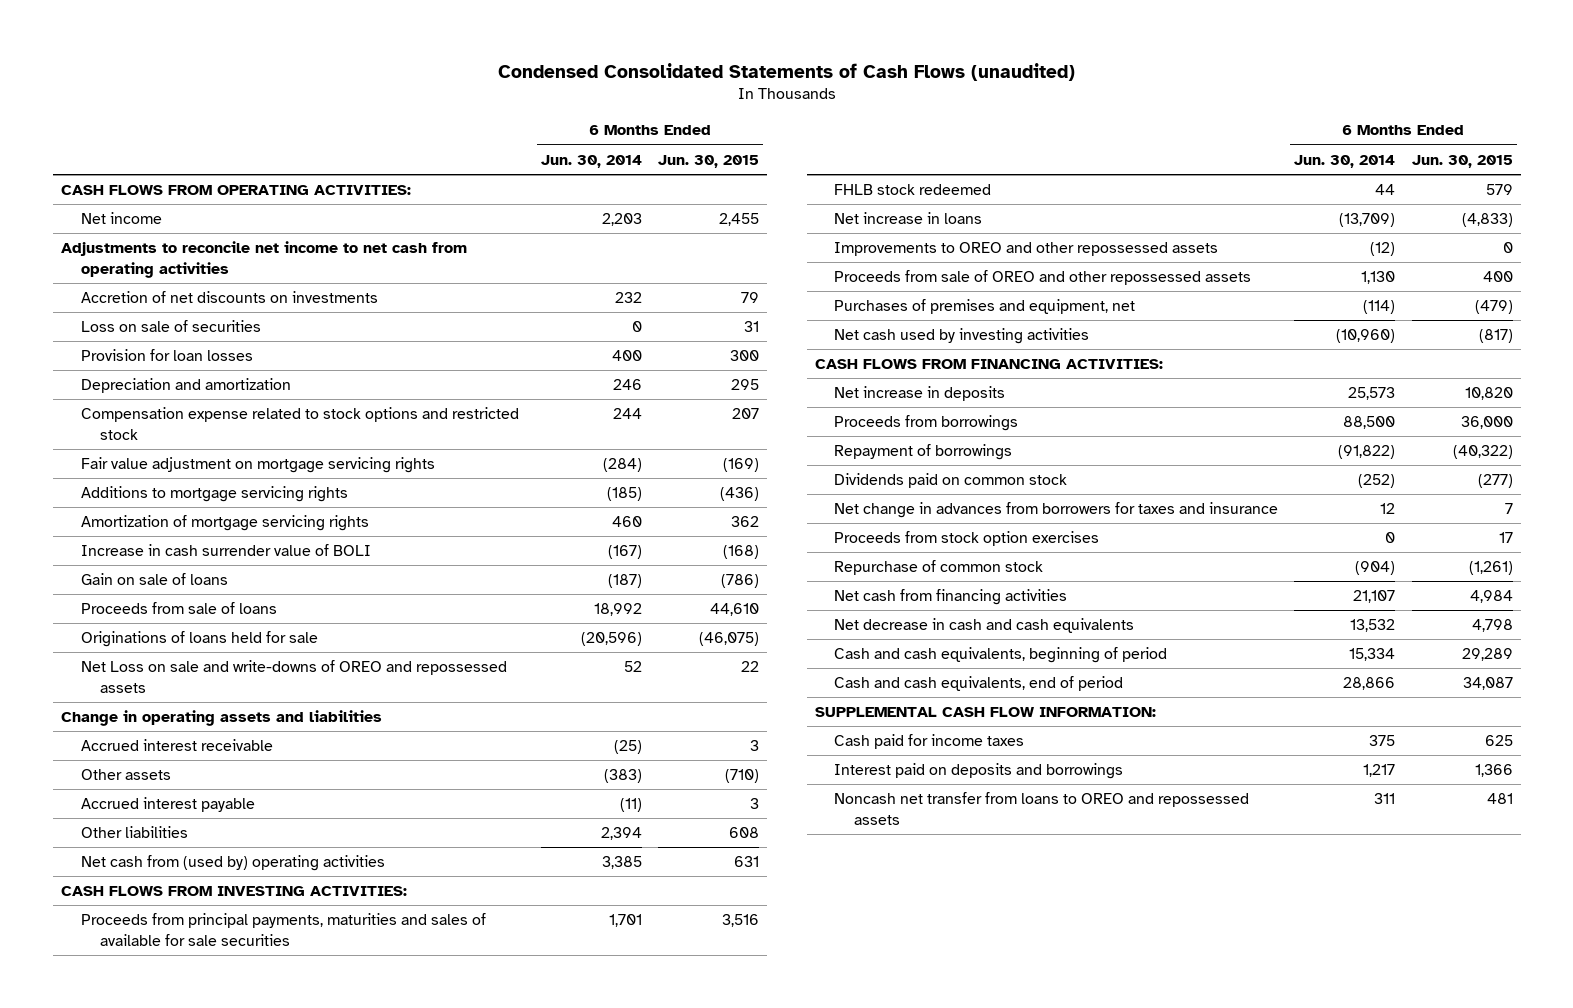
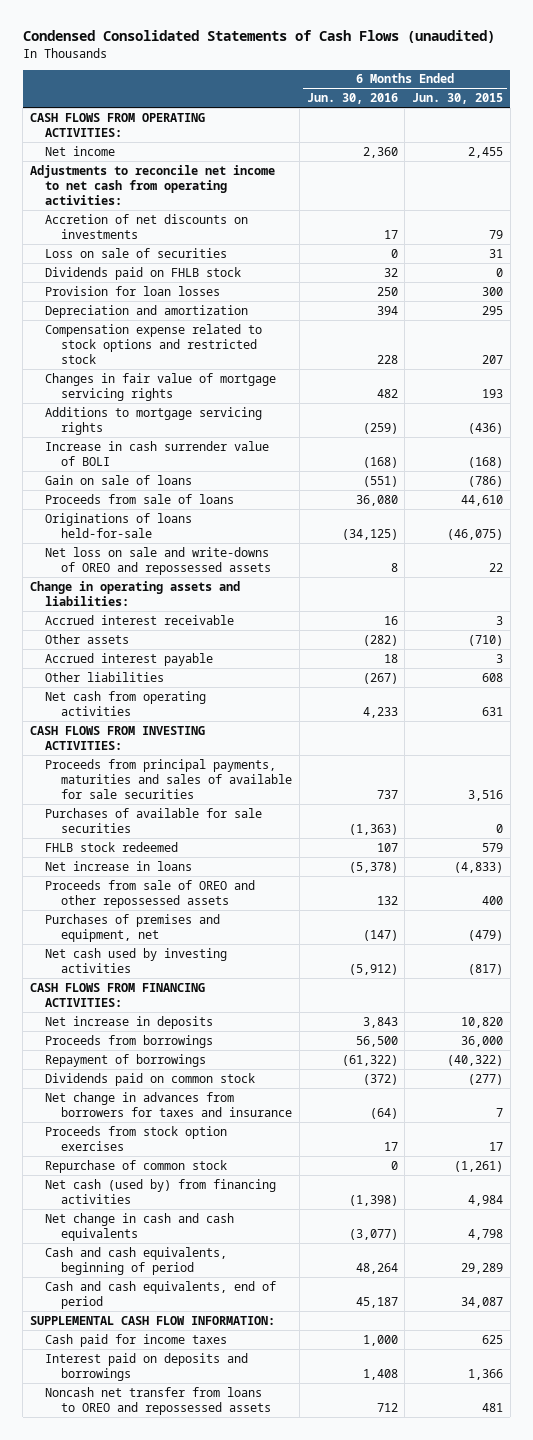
- | 6 Months Ended Jun. 30, 2014 | 6 Months Ended Jun. 30, 2015
+ | 6 Months Ended Jun. 30, 2016 | 6 Months Ended Jun. 30, 2015
- Adjustments to reconcile net income to net cash from operating activities
+ Adjustments to reconcile net income to net cash from operating activities:
+ Dividends paid on FHLB stock | 32 | 0
- Fair value adjustment on mortgage servicing rights | (284) | (169)
+ Changes in fair value of mortgage servicing rights | 482 | 193
- Amortization of mortgage servicing rights | 460 | 362
- Originations of loans held for sale | (20,596) | (46,075)
- Net Loss on sale and write-downs of OREO and repossessed assets | 52 | 22
- Change in operating assets and liabilities
+ Originations of loans held-for-sale | (34,125) | (46,075)
+ Net loss on sale and write-downs of OREO and repossessed assets | 8 | 22
+ Change in operating assets and liabilities:
- Net cash from (used by) operating activities | 3,385 | 631
+ Net cash from operating activities | 4,233 | 631
+ Purchases of available for sale securities | (1,363) | 0
- Improvements to OREO and other repossessed assets | (12) | 0
- Net cash from financing activities | 21,107 | 4,984
- Net decrease in cash and cash equivalents | 13,532 | 4,798
+ Net cash (used by) from financing activities | (1,398) | 4,984
+ Net change in cash and cash equivalents | (3,077) | 4,798

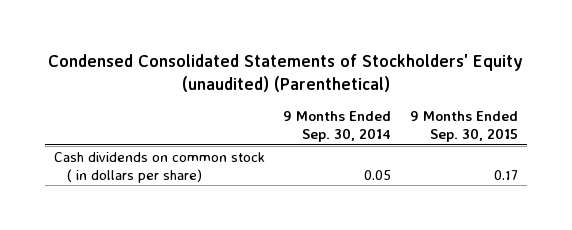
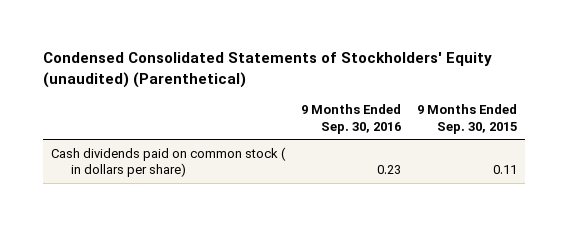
- | 9 Months Ended Sep. 30, 2014 | 9 Months Ended Sep. 30, 2015
+ | 9 Months Ended Sep. 30, 2016 | 9 Months Ended Sep. 30, 2015
- Cash dividends on common stock ( in dollars per share) | 0.05 | 0.17
+ Cash dividends paid on common stock ( in dollars per share) | 0.23 | 0.11

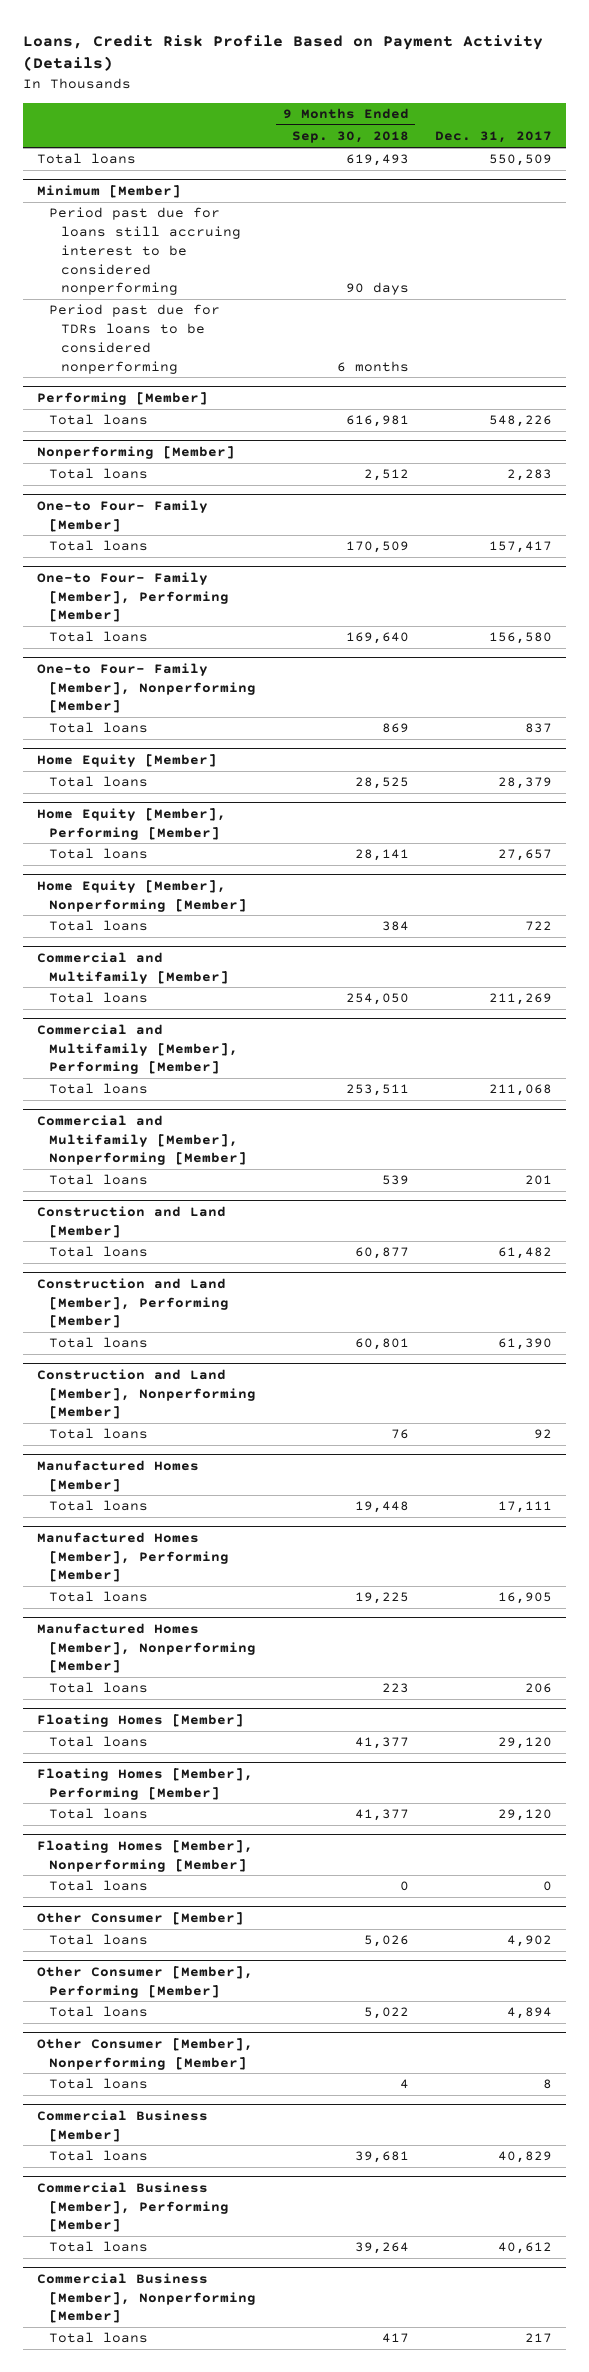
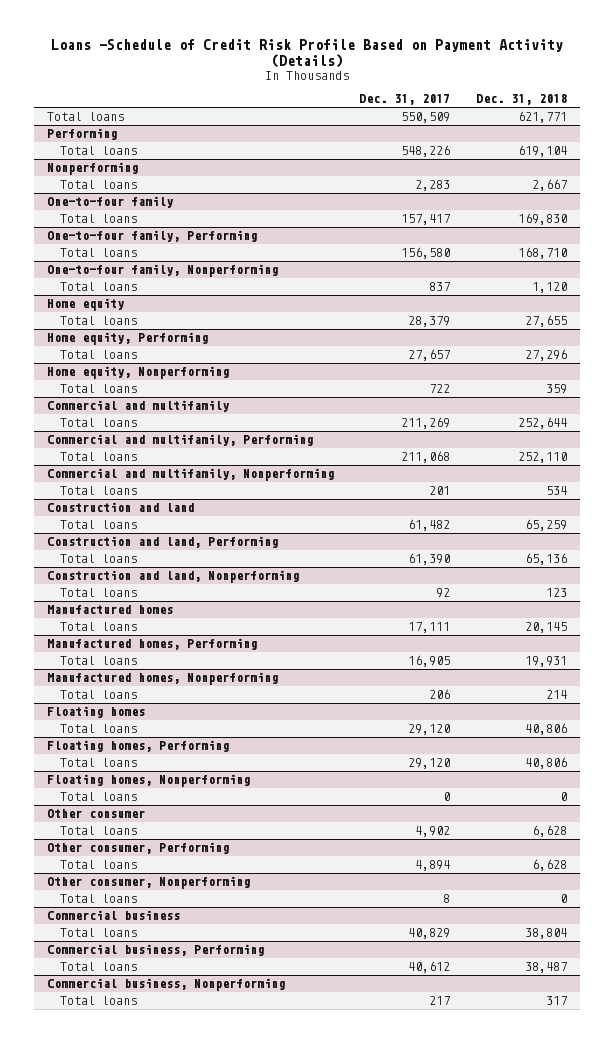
- Loans, Credit Risk Profile Based on Payment Activity (Details)
+ Loans -Schedule of Credit Risk Profile Based on Payment Activity (Details)
- | 9 Months Ended Sep. 30, 2018 | Dec. 31, 2017
+ | Dec. 31, 2017 | Dec. 31, 2018
- Minimum [Member]
- Period past due for loans still accruing interest to be considered nonperforming | 90 days |
- Period past due for TDRs loans to be considered nonperforming | 6 months |
- Performing [Member]
+ Performing
- Nonperforming [Member]
+ Nonperforming
- One-to Four- Family [Member]
+ One-to-four family
- One-to Four- Family [Member], Performing [Member]
+ One-to-four family, Performing
- One-to Four- Family [Member], Nonperforming [Member]
+ One-to-four family, Nonperforming
- Home Equity [Member]
+ Home equity
- Home Equity [Member], Performing [Member]
+ Home equity, Performing
- Home Equity [Member], Nonperforming [Member]
+ Home equity, Nonperforming
- Commercial and Multifamily [Member]
+ Commercial and multifamily
- Commercial and Multifamily [Member], Performing [Member]
+ Commercial and multifamily, Performing
- Commercial and Multifamily [Member], Nonperforming [Member]
+ Commercial and multifamily, Nonperforming
- Construction and Land [Member]
+ Construction and land
- Construction and Land [Member], Performing [Member]
+ Construction and land, Performing
- Construction and Land [Member], Nonperforming [Member]
+ Construction and land, Nonperforming
- Manufactured Homes [Member]
+ Manufactured homes
- Manufactured Homes [Member], Performing [Member]
+ Manufactured homes, Performing
- Manufactured Homes [Member], Nonperforming [Member]
+ Manufactured homes, Nonperforming
- Floating Homes [Member]
+ Floating homes
- Floating Homes [Member], Performing [Member]
+ Floating homes, Performing
- Floating Homes [Member], Nonperforming [Member]
+ Floating homes, Nonperforming
- Other Consumer [Member]
+ Other consumer
- Other Consumer [Member], Performing [Member]
+ Other consumer, Performing
- Other Consumer [Member], Nonperforming [Member]
+ Other consumer, Nonperforming
- Commercial Business [Member]
+ Commercial business
- Commercial Business [Member], Performing [Member]
+ Commercial business, Performing
- Commercial Business [Member], Nonperforming [Member]
+ Commercial business, Nonperforming

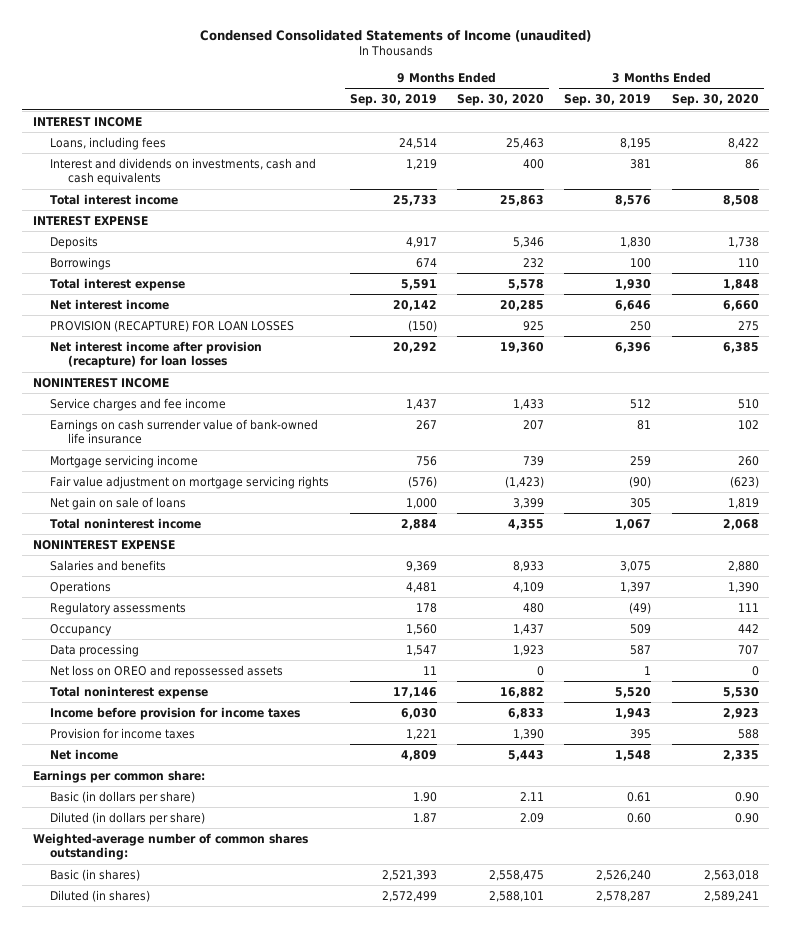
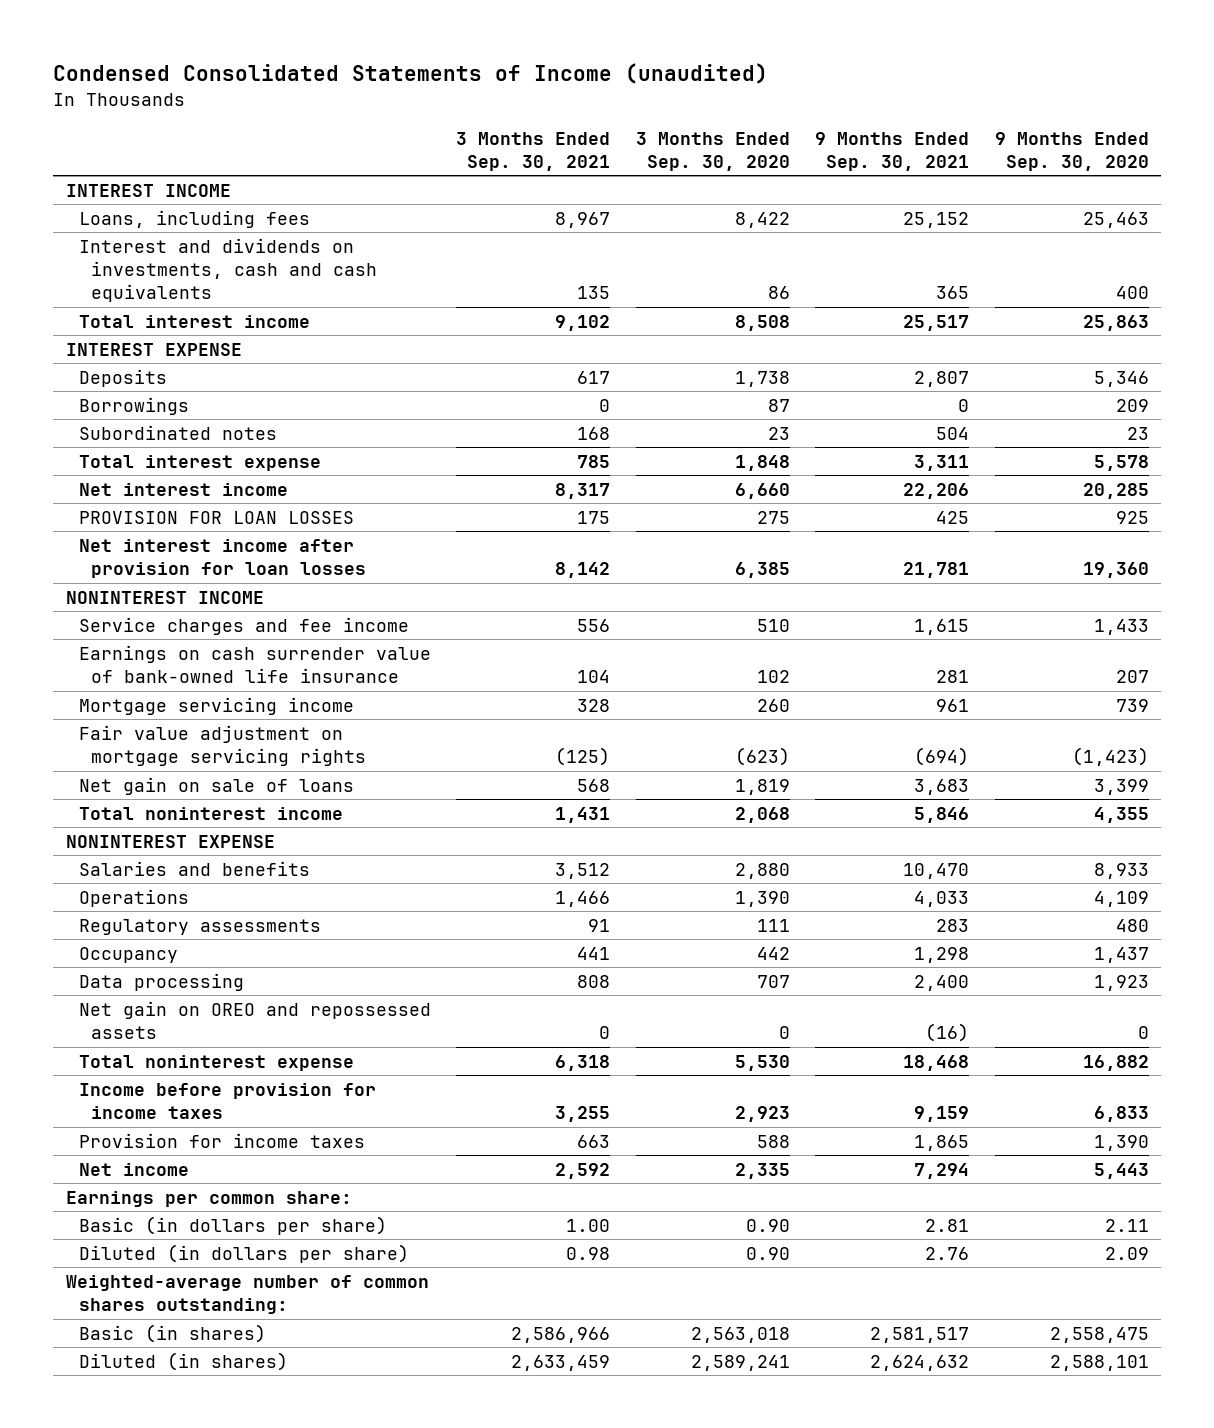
- | 9 Months Ended Sep. 30, 2019 | 9 Months Ended Sep. 30, 2020 | 3 Months Ended Sep. 30, 2019 | 3 Months Ended Sep. 30, 2020
+ | 3 Months Ended Sep. 30, 2021 | 3 Months Ended Sep. 30, 2020 | 9 Months Ended Sep. 30, 2021 | 9 Months Ended Sep. 30, 2020
- Borrowings | 674 | 232 | 100 | 110
+ Borrowings | 0 | 87 | 0 | 209
+ Subordinated notes | 168 | 23 | 504 | 23
- PROVISION (RECAPTURE) FOR LOAN LOSSES | (150) | 925 | 250 | 275
- Net interest income after provision (recapture) for loan losses | 20,292 | 19,360 | 6,396 | 6,385
+ PROVISION FOR LOAN LOSSES | 175 | 275 | 425 | 925
+ Net interest income after provision for loan losses | 8,142 | 6,385 | 21,781 | 19,360
- Net loss on OREO and repossessed assets | 11 | 0 | 1 | 0
+ Net gain on OREO and repossessed assets | 0 | 0 | (16) | 0

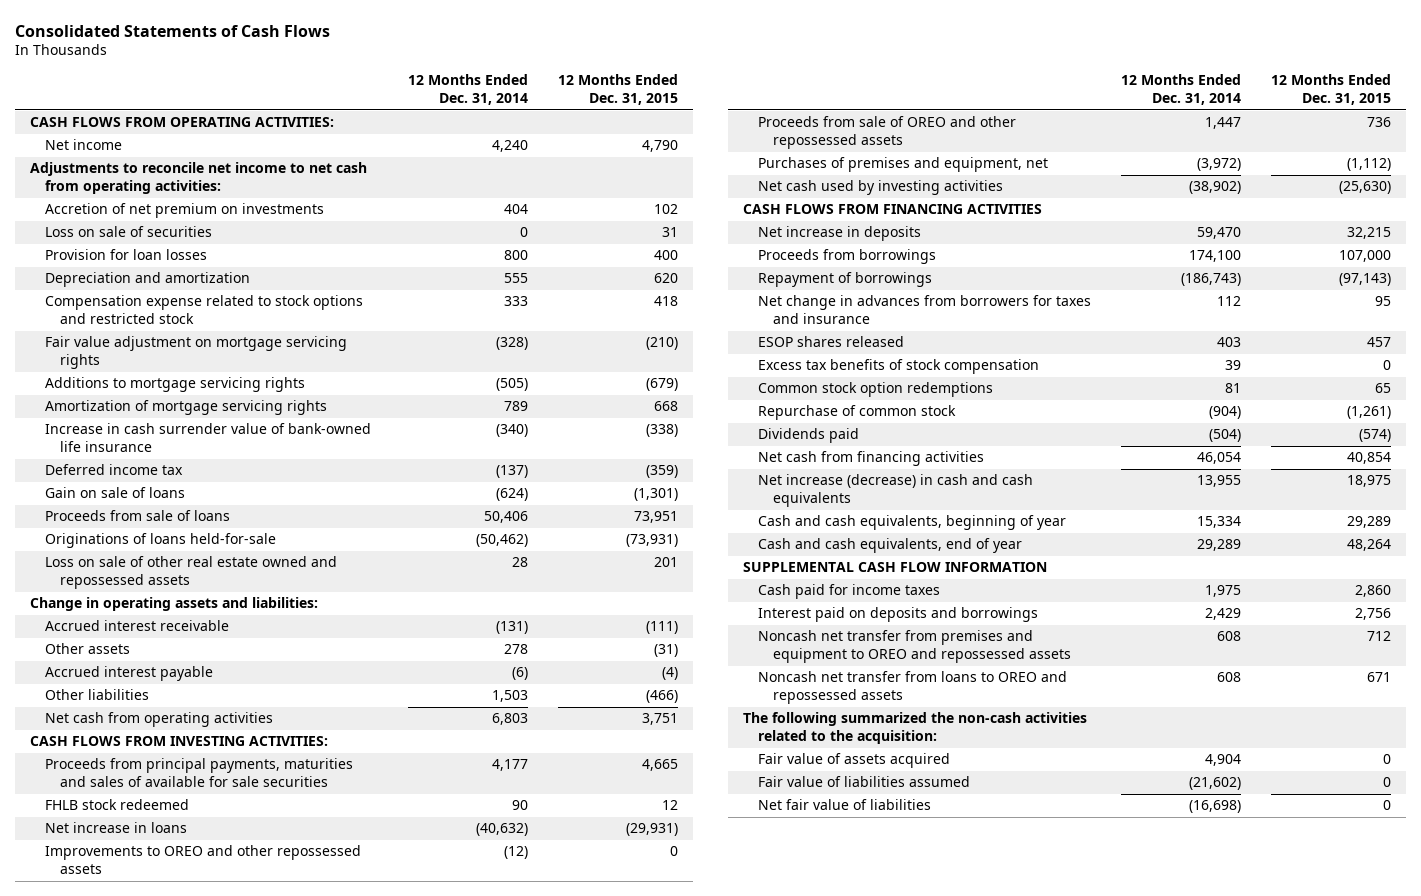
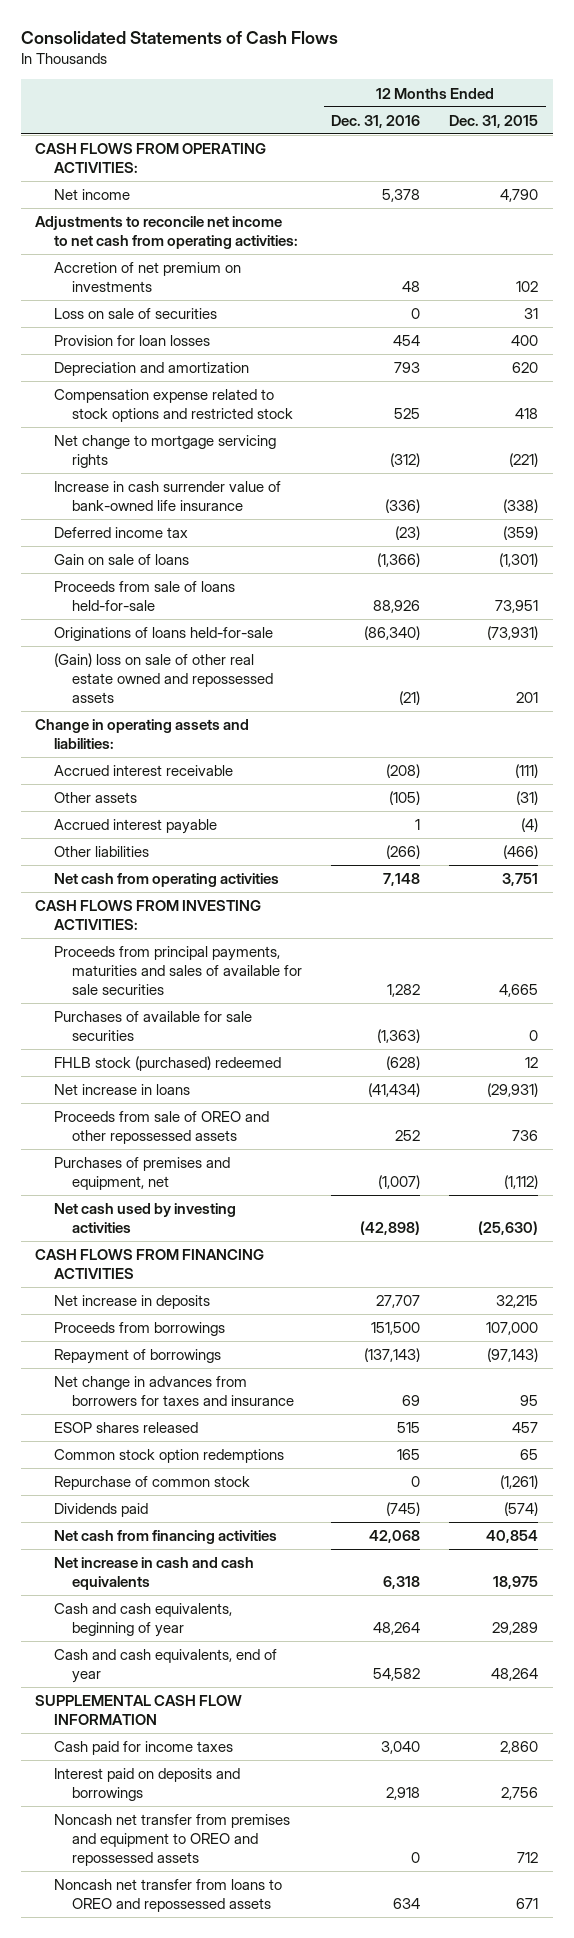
- | 12 Months Ended Dec. 31, 2014 | 12 Months Ended Dec. 31, 2015
+ | 12 Months Ended Dec. 31, 2016 | 12 Months Ended Dec. 31, 2015
- Fair value adjustment on mortgage servicing rights | (328) | (210)
- Additions to mortgage servicing rights | (505) | (679)
- Amortization of mortgage servicing rights | 789 | 668
+ Net change to mortgage servicing rights | (312) | (221)
- Proceeds from sale of loans | 50,406 | 73,951
+ Proceeds from sale of loans held-for-sale | 88,926 | 73,951
- Loss on sale of other real estate owned and repossessed assets | 28 | 201
+ (Gain) loss on sale of other real estate owned and repossessed assets | (21) | 201
- FHLB stock redeemed | 90 | 12
+ Purchases of available for sale securities | (1,363) | 0
+ FHLB stock (purchased) redeemed | (628) | 12
- Improvements to OREO and other repossessed assets | (12) | 0
- Excess tax benefits of stock compensation | 39 | 0
- Net increase (decrease) in cash and cash equivalents | 13,955 | 18,975
+ Net increase in cash and cash equivalents | 6,318 | 18,975
- The following summarized the non-cash activities related to the acquisition:
- Fair value of assets acquired | 4,904 | 0
- Fair value of liabilities assumed | (21,602) | 0
- Net fair value of liabilities | (16,698) | 0

